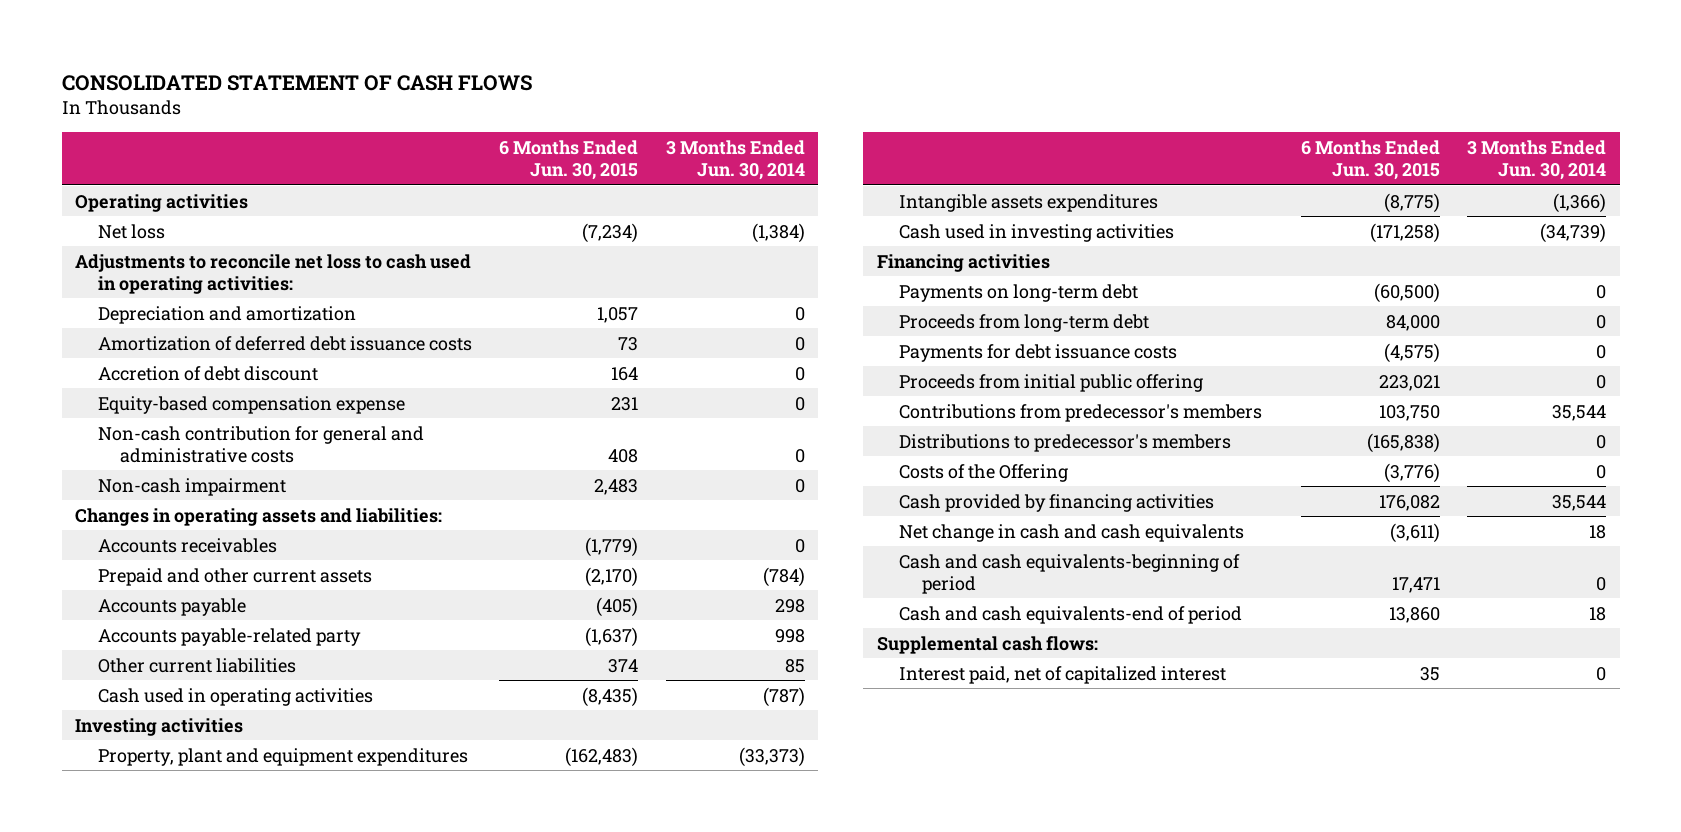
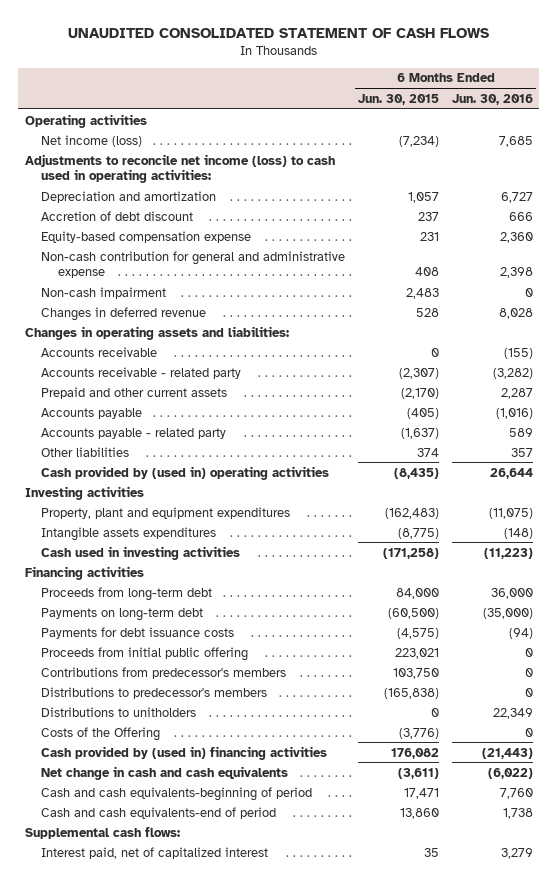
- CONSOLIDATED STATEMENT OF CASH FLOWS
+ UNAUDITED CONSOLIDATED STATEMENT OF CASH FLOWS
- | 6 Months Ended Jun. 30, 2015 | 3 Months Ended Jun. 30, 2014
+ | 6 Months Ended Jun. 30, 2015 | 6 Months Ended Jun. 30, 2016
- Net loss | (7,234) | (1,384)
- Adjustments to reconcile net loss to cash used in operating activities:
+ Net income (loss) | (7,234) | 7,685
+ Adjustments to reconcile net income (loss) to cash used in operating activities:
- Amortization of deferred debt issuance costs | 73 | 0
- Accretion of debt discount | 164 | 0
+ Accretion of debt discount | 237 | 666
- Non-cash contribution for general and administrative costs | 408 | 0
+ Non-cash contribution for general and administrative expense | 408 | 2,398
+ Changes in deferred revenue | 528 | 8,028
- Accounts receivables | (1,779) | 0
+ Accounts receivable | 0 | (155)
+ Accounts receivable - related party | (2,307) | (3,282)
- Accounts payable-related party | (1,637) | 998
- Other current liabilities | 374 | 85
- Cash used in operating activities | (8,435) | (787)
+ Accounts payable - related party | (1,637) | 589
+ Other liabilities | 374 | 357
+ Cash provided by (used in) operating activities | (8,435) | 26,644
moved down: Payments on long-term debt | (60,500) | (35,000)
+ Distributions to unitholders | 0 | 22,349
- Cash provided by financing activities | 176,082 | 35,544
+ Cash provided by (used in) financing activities | 176,082 | (21,443)

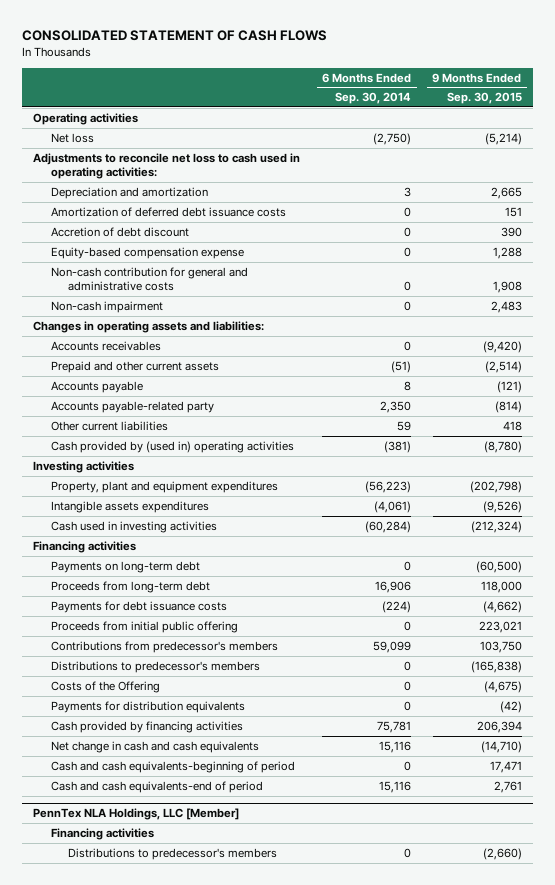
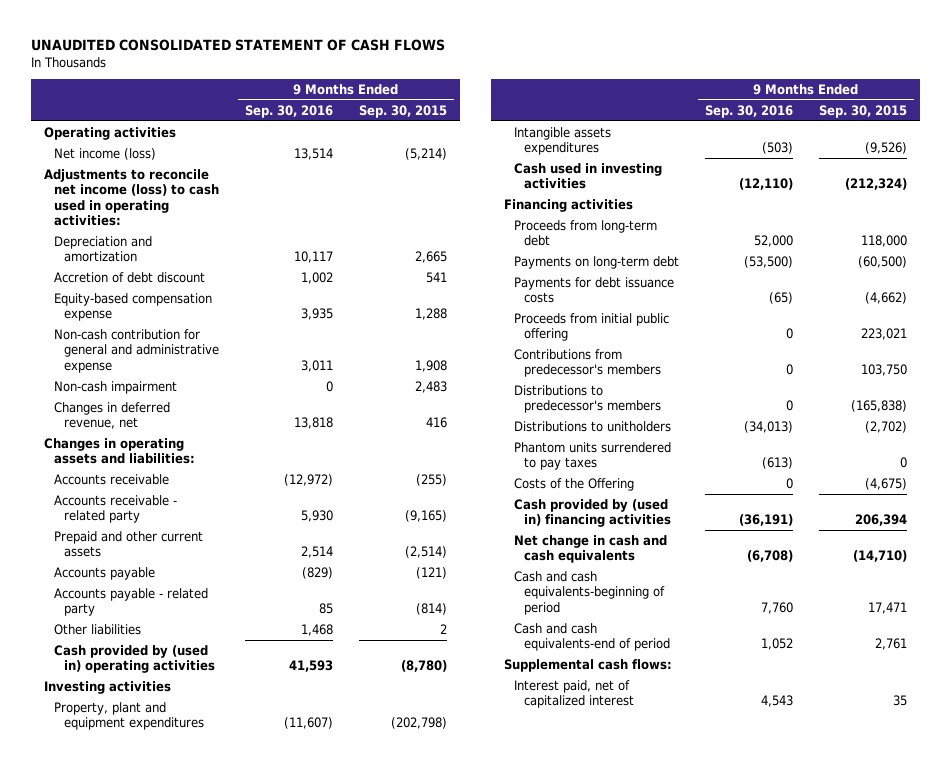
- CONSOLIDATED STATEMENT OF CASH FLOWS
+ UNAUDITED CONSOLIDATED STATEMENT OF CASH FLOWS
- | 6 Months Ended Sep. 30, 2014 | 9 Months Ended Sep. 30, 2015
+ | 9 Months Ended Sep. 30, 2016 | 9 Months Ended Sep. 30, 2015
- Net loss | (2,750) | (5,214)
- Adjustments to reconcile net loss to cash used in operating activities:
+ Net income (loss) | 13,514 | (5,214)
+ Adjustments to reconcile net income (loss) to cash used in operating activities:
- Amortization of deferred debt issuance costs | 0 | 151
- Accretion of debt discount | 0 | 390
+ Accretion of debt discount | 1,002 | 541
- Non-cash contribution for general and administrative costs | 0 | 1,908
+ Non-cash contribution for general and administrative expense | 3,011 | 1,908
+ Changes in deferred revenue, net | 13,818 | 416
- Accounts receivables | 0 | (9,420)
+ Accounts receivable | (12,972) | (255)
+ Accounts receivable - related party | 5,930 | (9,165)
- Accounts payable-related party | 2,350 | (814)
- Other current liabilities | 59 | 418
+ Accounts payable - related party | 85 | (814)
+ Other liabilities | 1,468 | 2
moved down: Payments on long-term debt | (53,500) | (60,500)
+ Distributions to unitholders | (34,013) | (2,702)
+ Phantom units surrendered to pay taxes | (613) | 0
- Payments for distribution equivalents | 0 | (42)
- Cash provided by financing activities | 75,781 | 206,394
+ Cash provided by (used in) financing activities | (36,191) | 206,394
- PennTex NLA Holdings, LLC [Member]
- Financing activities
- Distributions to predecessor's members | 0 | (2,660)
+ Supplemental cash flows:
+ Interest paid, net of capitalized interest | 4,543 | 35

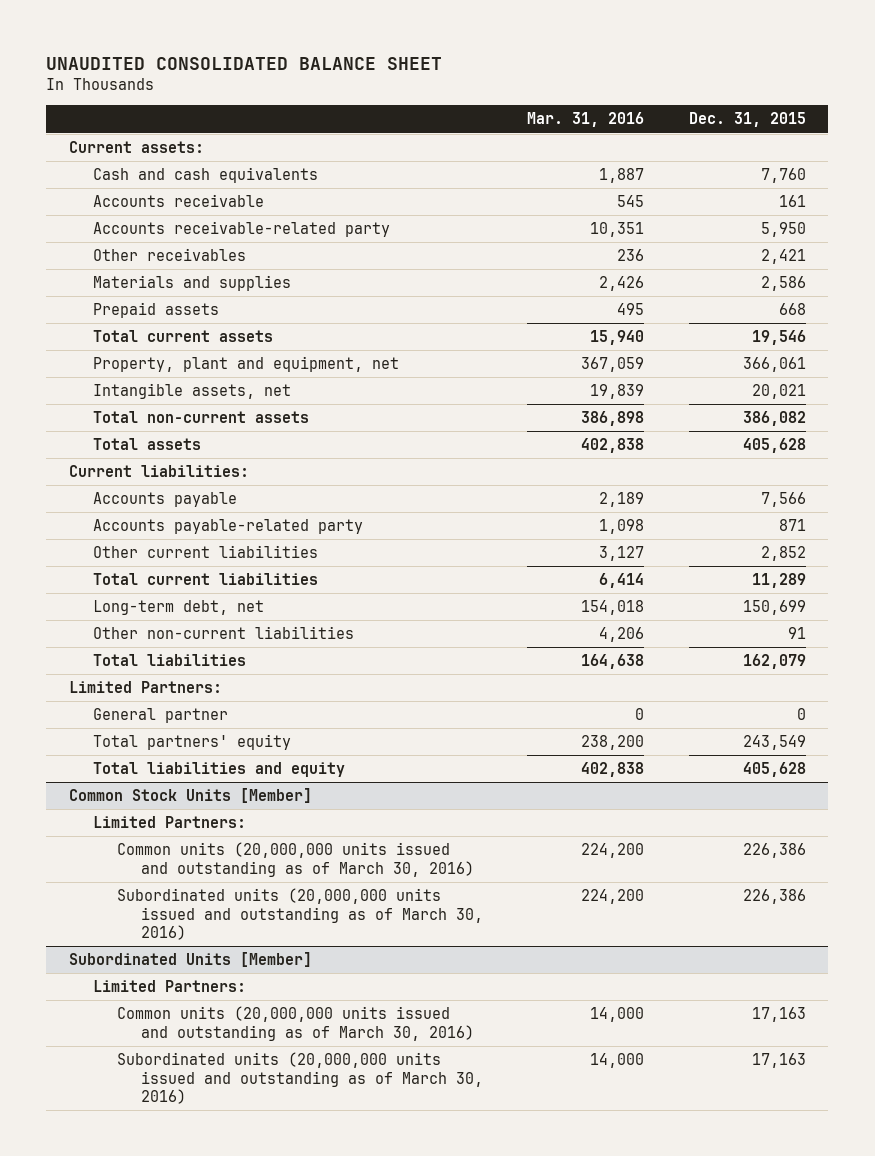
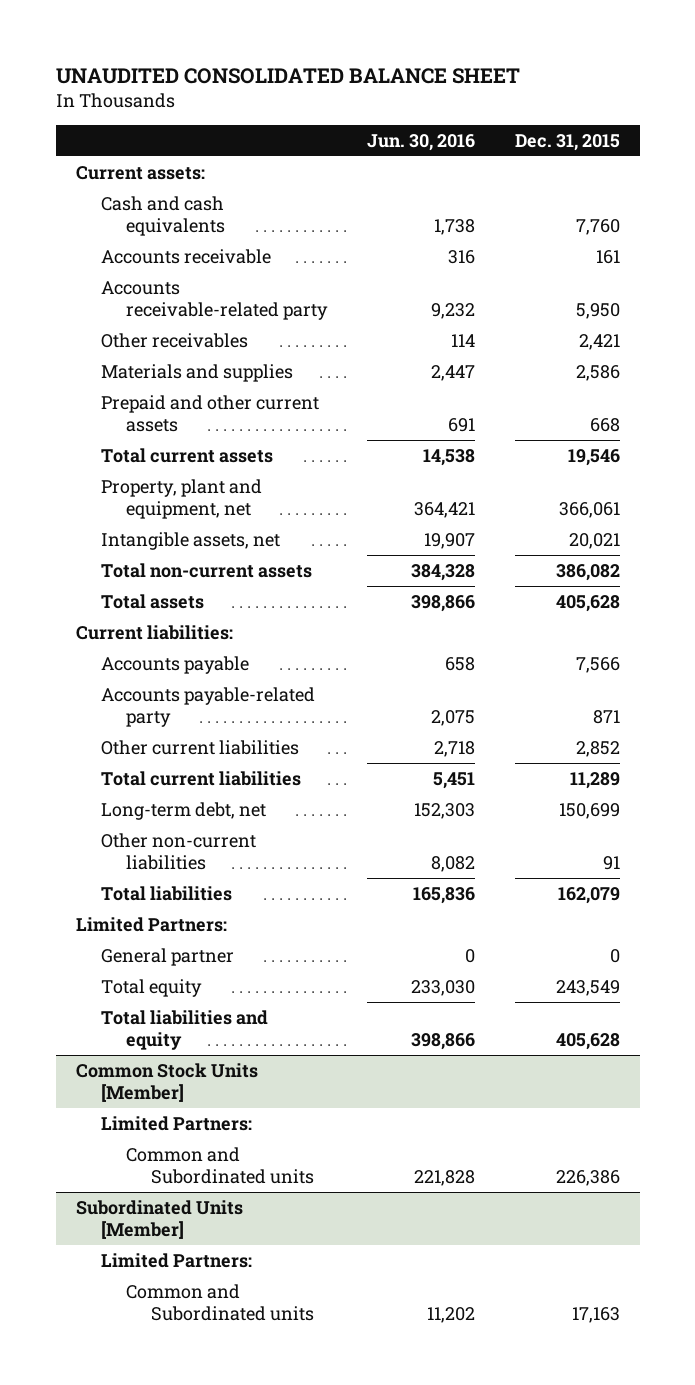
- | Mar. 31, 2016 | Dec. 31, 2015
+ | Jun. 30, 2016 | Dec. 31, 2015
- Prepaid assets | 495 | 668
+ Prepaid and other current assets | 691 | 668
- Total partners' equity | 238,200 | 243,549
+ Total equity | 233,030 | 243,549
@ Common Stock Units [Member]
- Common units (20,000,000 units issued and outstanding as of March 30, 2016) | 224,200 | 226,386
- Subordinated units (20,000,000 units issued and outstanding as of March 30, 2016) | 224,200 | 226,386
+ Common and Subordinated units | 221,828 | 226,386
@ Subordinated Units [Member]
- Common units (20,000,000 units issued and outstanding as of March 30, 2016) | 14,000 | 17,163
- Subordinated units (20,000,000 units issued and outstanding as of March 30, 2016) | 14,000 | 17,163
+ Common and Subordinated units | 11,202 | 17,163

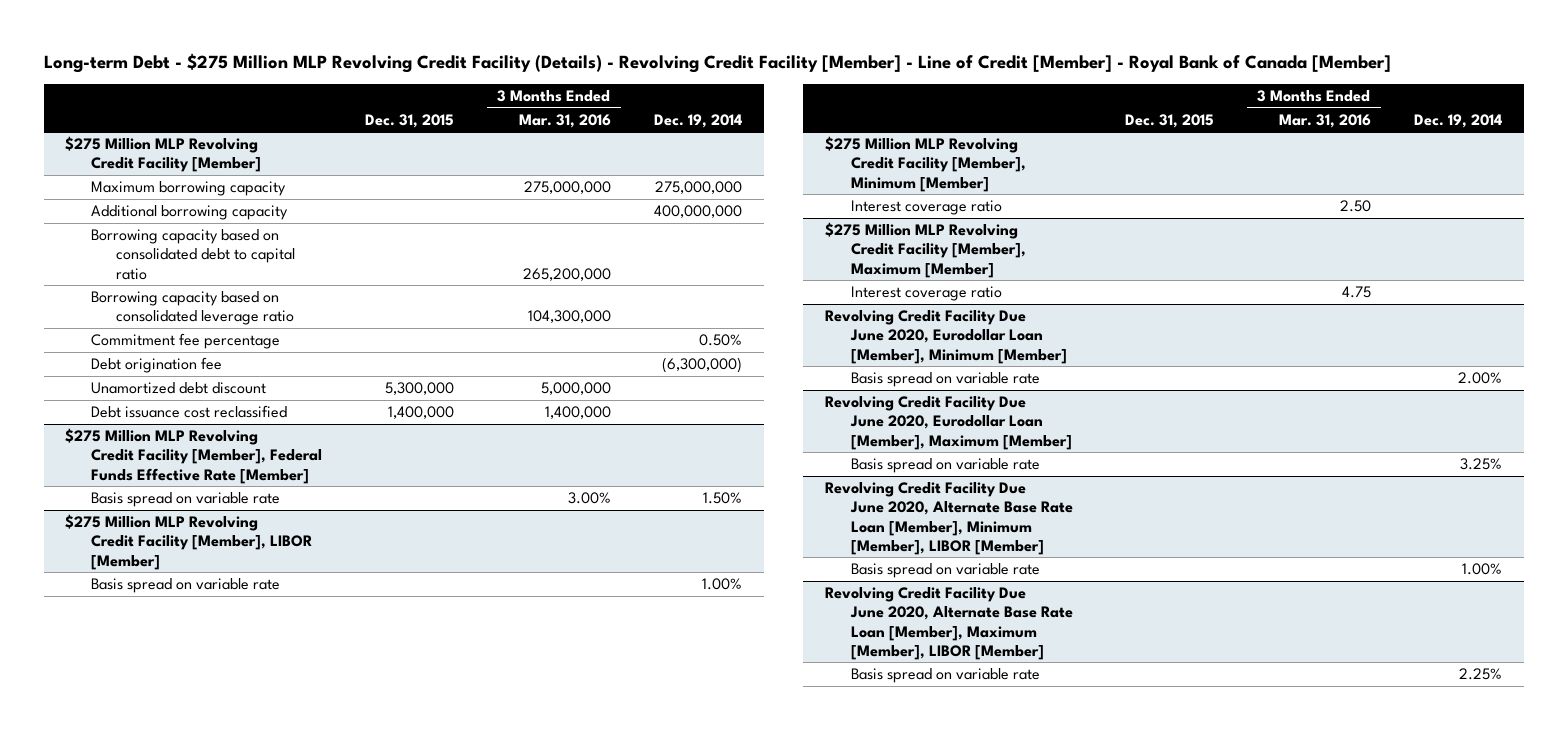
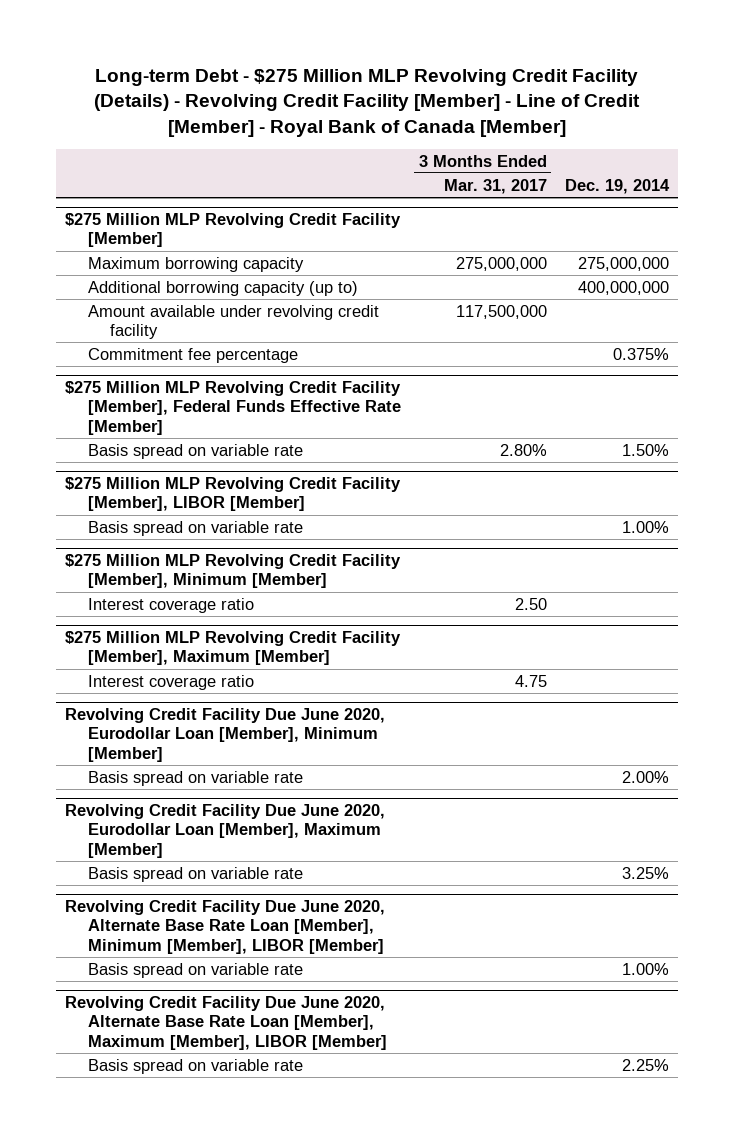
- | Dec. 31, 2015 | 3 Months Ended Mar. 31, 2016 | Dec. 19, 2014
+ | 3 Months Ended Mar. 31, 2017 | Dec. 19, 2014
@ $275 Million MLP Revolving Credit Facility [Member]
- Additional borrowing capacity | | | 400,000,000
- Borrowing capacity based on consolidated debt to capital ratio | | 265,200,000 |
- Borrowing capacity based on consolidated leverage ratio | | 104,300,000 |
- Commitment fee percentage | | | 0.50%
- Debt origination fee | | | (6,300,000)
- Unamortized debt discount | 5,300,000 | 5,000,000 |
- Debt issuance cost reclassified | 1,400,000 | 1,400,000 |
+ Additional borrowing capacity (up to) | | 400,000,000
+ Amount available under revolving credit facility | 117,500,000 |
+ Commitment fee percentage | | 0.375%

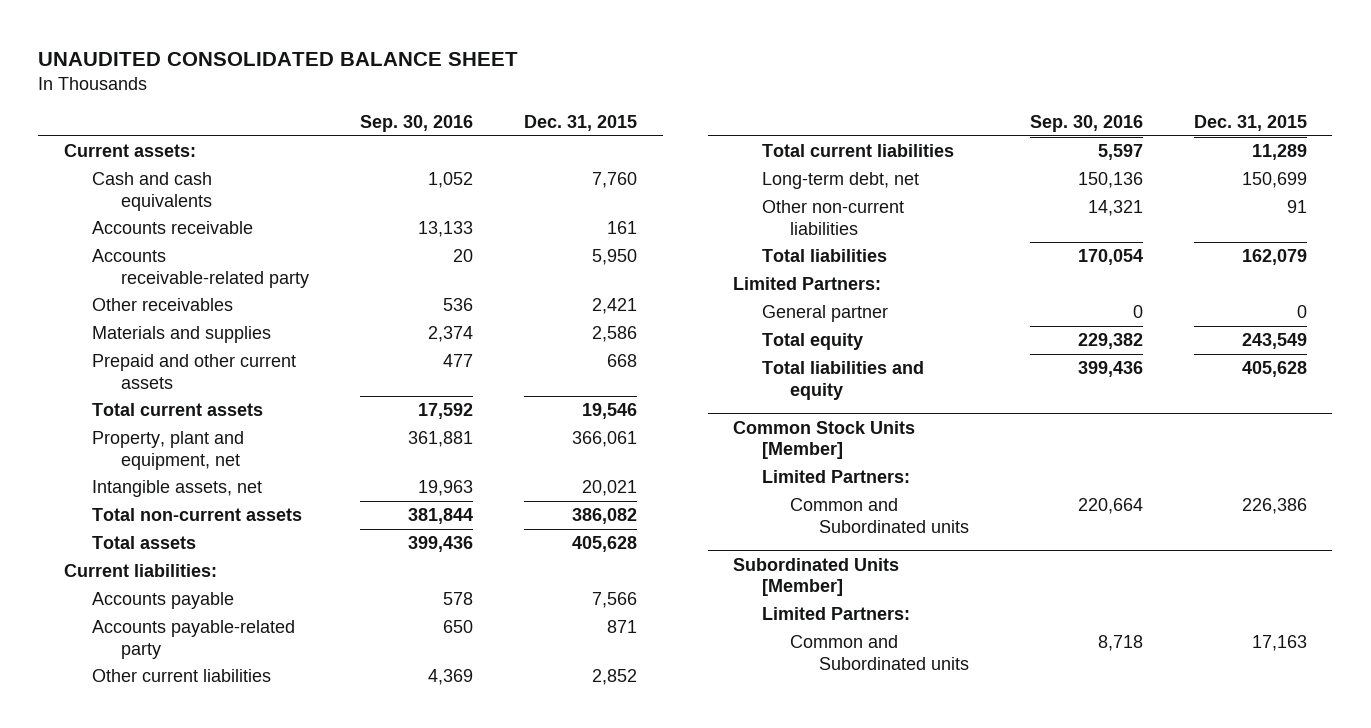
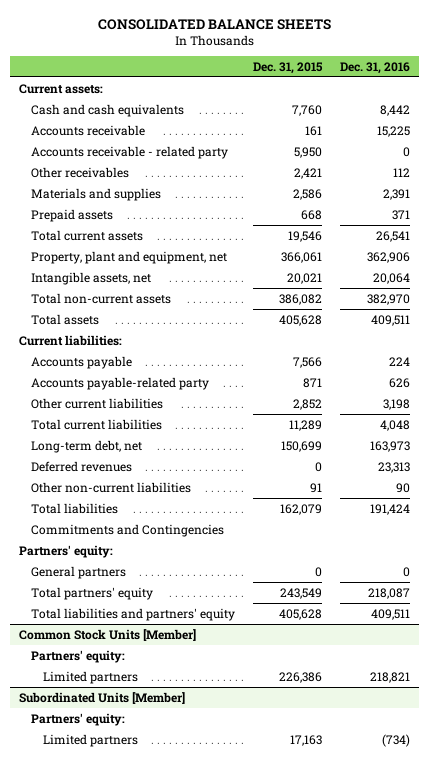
- UNAUDITED CONSOLIDATED BALANCE SHEET
+ CONSOLIDATED BALANCE SHEETS
- | Sep. 30, 2016 | Dec. 31, 2015
+ | Dec. 31, 2015 | Dec. 31, 2016
- Accounts receivable-related party | 20 | 5,950
+ Accounts receivable - related party | 5,950 | 0
- Prepaid and other current assets | 477 | 668
+ Prepaid assets | 668 | 371
+ Deferred revenues | 0 | 23,313
- Limited Partners:
- General partner | 0 | 0
- Total equity | 229,382 | 243,549
- Total liabilities and equity | 399,436 | 405,628
+ Commitments and Contingencies
+ Partners' equity:
+ General partners | 0 | 0
+ Total partners' equity | 243,549 | 218,087
+ Total liabilities and partners' equity | 405,628 | 409,511
@ Common Stock Units [Member]
- Limited Partners:
- Common and Subordinated units | 220,664 | 226,386
+ Partners' equity:
+ Limited partners | 226,386 | 218,821
@ Subordinated Units [Member]
- Limited Partners:
- Common and Subordinated units | 8,718 | 17,163
+ Partners' equity:
+ Limited partners | 17,163 | (734)

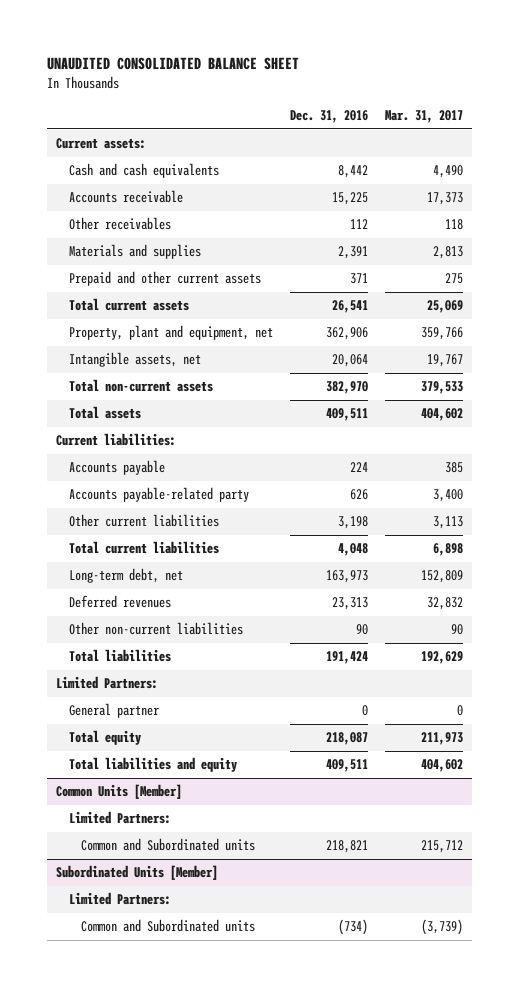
- CONSOLIDATED BALANCE SHEETS
+ UNAUDITED CONSOLIDATED BALANCE SHEET
- | Dec. 31, 2015 | Dec. 31, 2016
+ | Dec. 31, 2016 | Mar. 31, 2017
- Accounts receivable - related party | 5,950 | 0
- Prepaid assets | 668 | 371
+ Prepaid and other current assets | 371 | 275
- Commitments and Contingencies
- Partners' equity:
- General partners | 0 | 0
- Total partners' equity | 243,549 | 218,087
- Total liabilities and partners' equity | 405,628 | 409,511
- Common Stock Units [Member]
- Partners' equity:
- Limited partners | 226,386 | 218,821
+ Limited Partners:
+ General partner | 0 | 0
+ Total equity | 218,087 | 211,973
+ Total liabilities and equity | 409,511 | 404,602
+ Common Units [Member]
+ Limited Partners:
+ Common and Subordinated units | 218,821 | 215,712
@ Subordinated Units [Member]
- Partners' equity:
- Limited partners | 17,163 | (734)
+ Limited Partners:
+ Common and Subordinated units | (734) | (3,739)

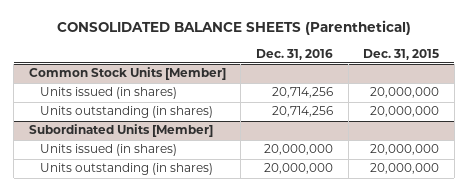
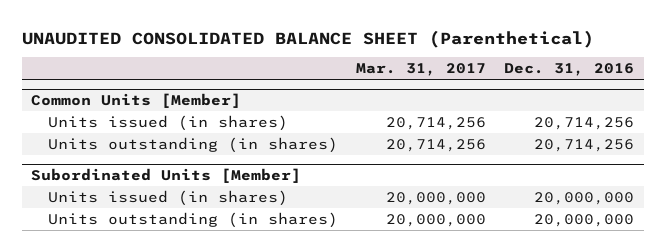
- CONSOLIDATED BALANCE SHEETS (Parenthetical)
+ UNAUDITED CONSOLIDATED BALANCE SHEET (Parenthetical)
- | Dec. 31, 2016 | Dec. 31, 2015
+ | Mar. 31, 2017 | Dec. 31, 2016
- Common Stock Units [Member]
+ Common Units [Member]

